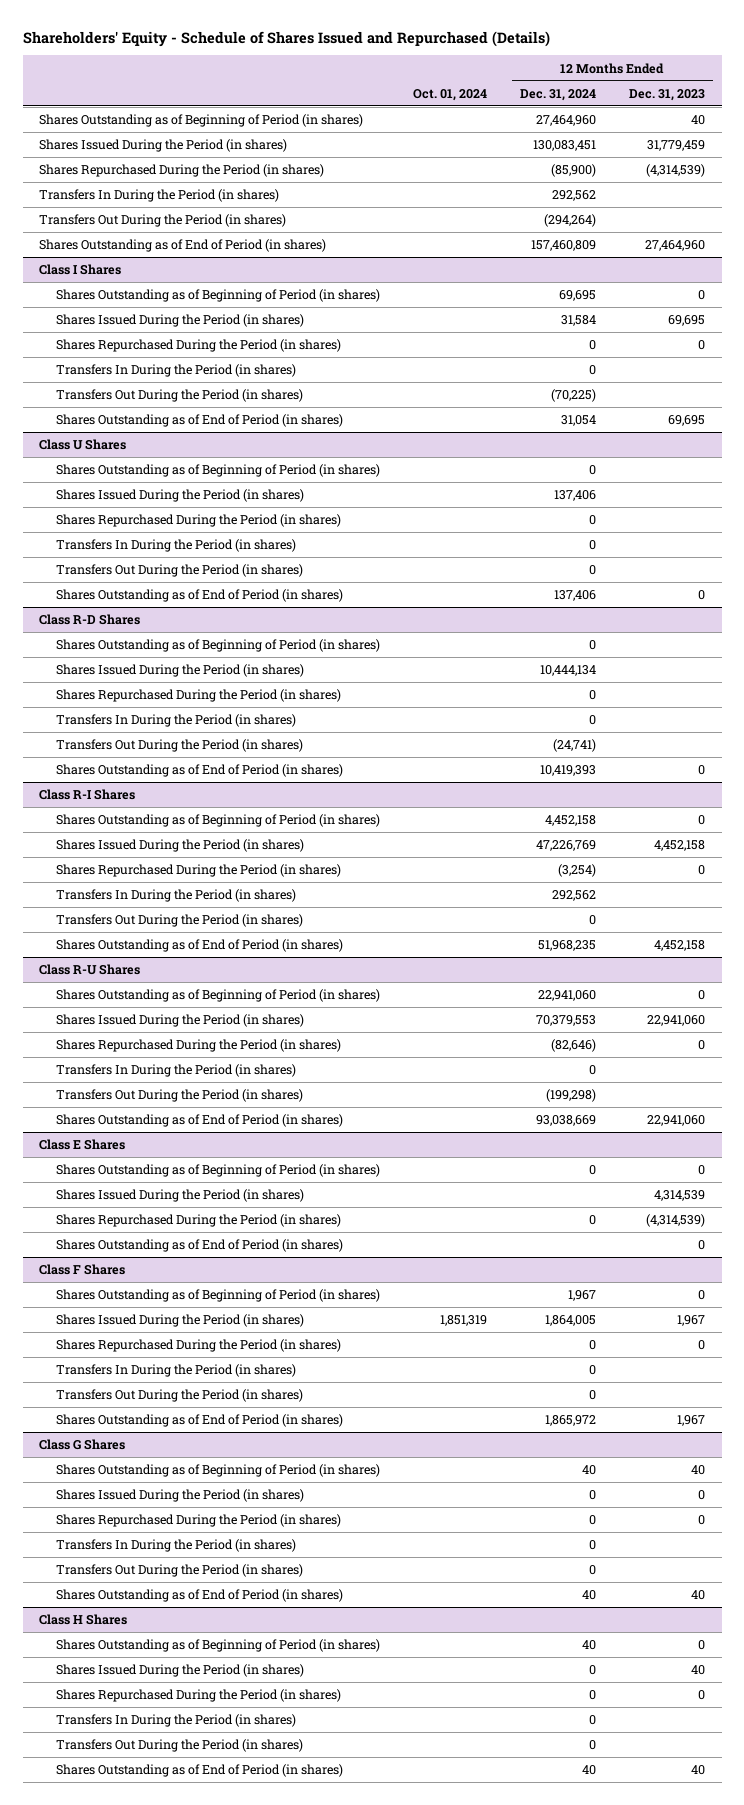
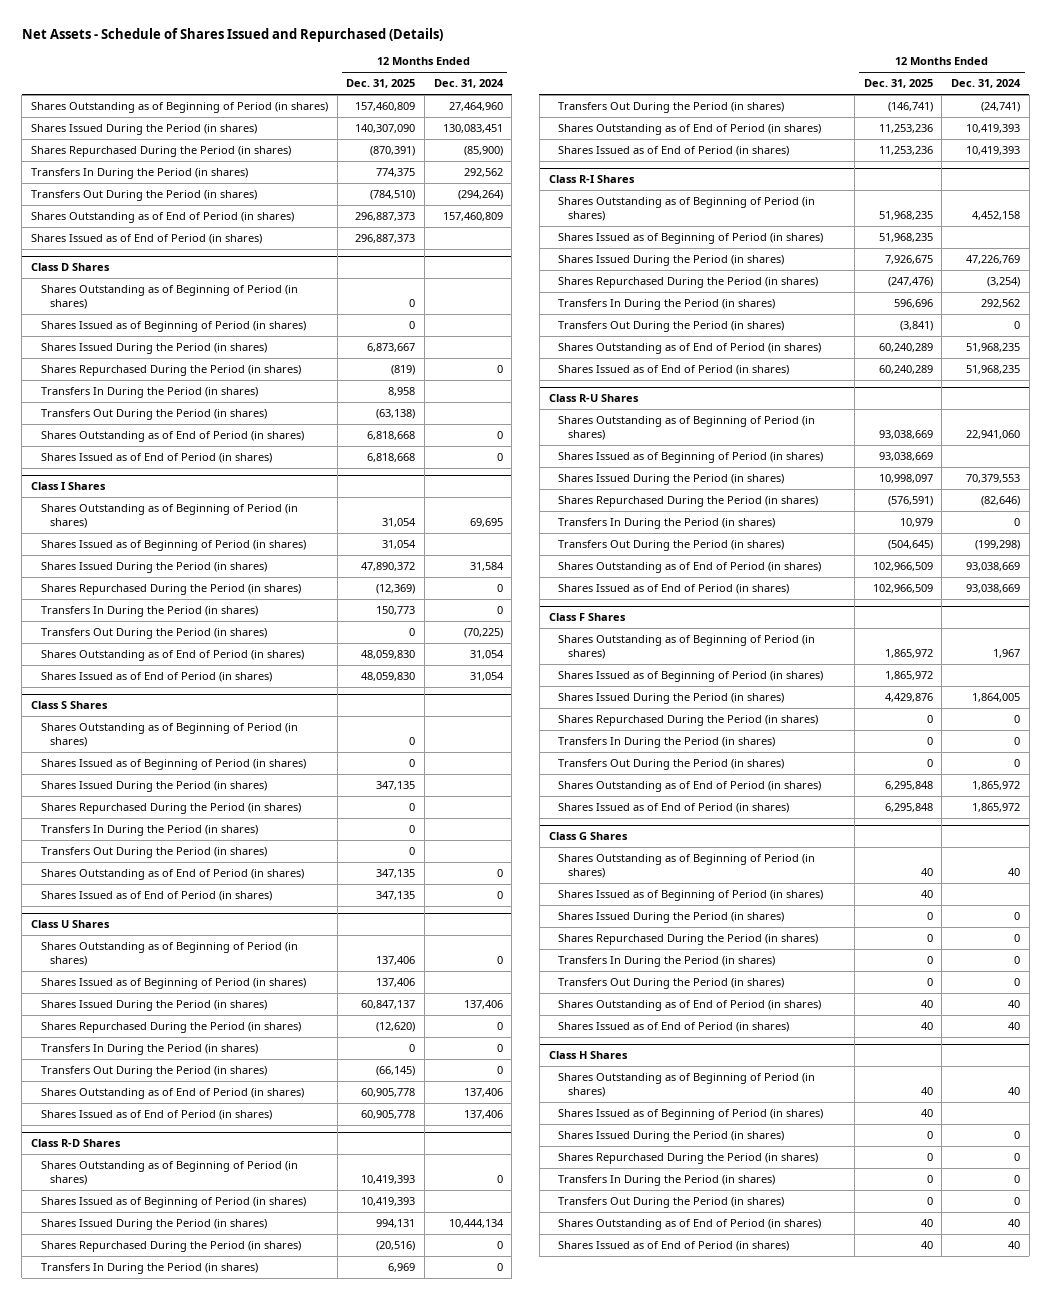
- Shareholders' Equity - Schedule of Shares Issued and Repurchased (Details)
+ Net Assets - Schedule of Shares Issued and Repurchased (Details)
- | Oct. 01, 2024 | 12 Months Ended Dec. 31, 2024 | 12 Months Ended Dec. 31, 2023
+ | 12 Months Ended Dec. 31, 2025 | 12 Months Ended Dec. 31, 2024
+ Shares Issued as of End of Period (in shares) | 296,887,373 |
+ Class D Shares
+ Shares Outstanding as of Beginning of Period (in shares) | 0 |
+ Shares Issued as of Beginning of Period (in shares) | 0 |
+ Shares Issued During the Period (in shares) | 6,873,667 |
+ Shares Repurchased During the Period (in shares) | (819) | 0
+ Transfers In During the Period (in shares) | 8,958 |
+ Transfers Out During the Period (in shares) | (63,138) |
+ Shares Outstanding as of End of Period (in shares) | 6,818,668 | 0
+ Shares Issued as of End of Period (in shares) | 6,818,668 | 0
@ Class I Shares
+ Shares Issued as of Beginning of Period (in shares) | 31,054 |
+ Shares Issued as of End of Period (in shares) | 48,059,830 | 31,054
+ Class S Shares
+ Shares Outstanding as of Beginning of Period (in shares) | 0 |
+ Shares Issued as of Beginning of Period (in shares) | 0 |
+ Shares Issued During the Period (in shares) | 347,135 |
+ Shares Repurchased During the Period (in shares) | 0 |
+ Transfers In During the Period (in shares) | 0 |
+ Transfers Out During the Period (in shares) | 0 |
+ Shares Outstanding as of End of Period (in shares) | 347,135 | 0
+ Shares Issued as of End of Period (in shares) | 347,135 | 0
@ Class U Shares
+ Shares Issued as of Beginning of Period (in shares) | 137,406 |
+ Shares Issued as of End of Period (in shares) | 60,905,778 | 137,406
@ Class R-D Shares
+ Shares Issued as of Beginning of Period (in shares) | 10,419,393 |
+ Shares Issued as of End of Period (in shares) | 11,253,236 | 10,419,393
@ Class R-I Shares
+ Shares Issued as of Beginning of Period (in shares) | 51,968,235 |
+ Shares Issued as of End of Period (in shares) | 60,240,289 | 51,968,235
@ Class R-U Shares
+ Shares Issued as of Beginning of Period (in shares) | 93,038,669 |
- Class E Shares
- Shares Outstanding as of Beginning of Period (in shares) | | 0 | 0
- Shares Issued During the Period (in shares) | | | 4,314,539
- Shares Repurchased During the Period (in shares) | | 0 | (4,314,539)
- Shares Outstanding as of End of Period (in shares) | | | 0
@ Class R-U Shares
+ Shares Issued as of End of Period (in shares) | 102,966,509 | 93,038,669
@ Class F Shares
+ Shares Issued as of Beginning of Period (in shares) | 1,865,972 |
+ Shares Issued as of End of Period (in shares) | 6,295,848 | 1,865,972
@ Class G Shares
+ Shares Issued as of Beginning of Period (in shares) | 40 |
+ Shares Issued as of End of Period (in shares) | 40 | 40
@ Class H Shares
+ Shares Issued as of Beginning of Period (in shares) | 40 |
+ Shares Issued as of End of Period (in shares) | 40 | 40

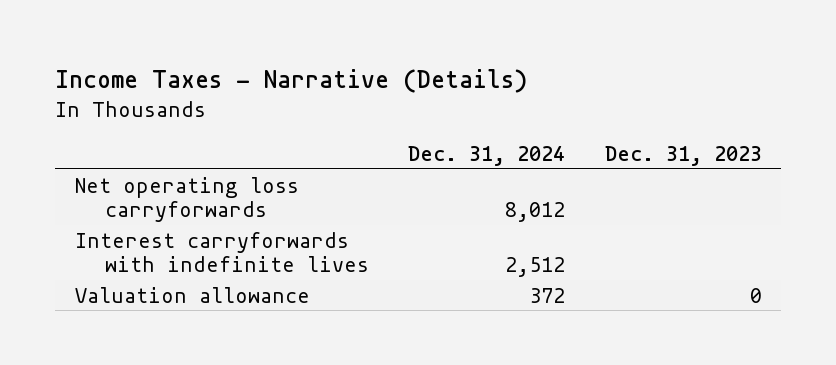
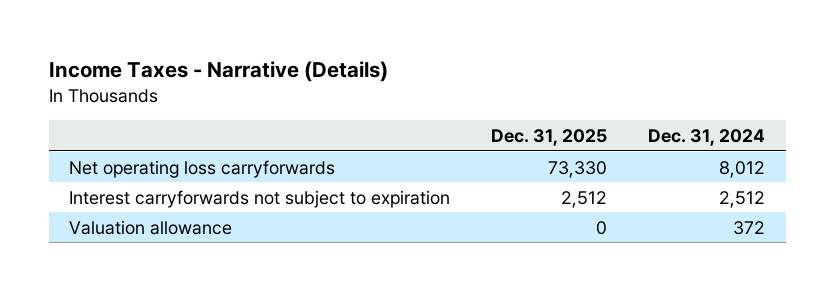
- | Dec. 31, 2024 | Dec. 31, 2023
+ | Dec. 31, 2025 | Dec. 31, 2024
- Interest carryforwards with indefinite lives | 2,512 |
+ Interest carryforwards not subject to expiration | 2,512 | 2,512

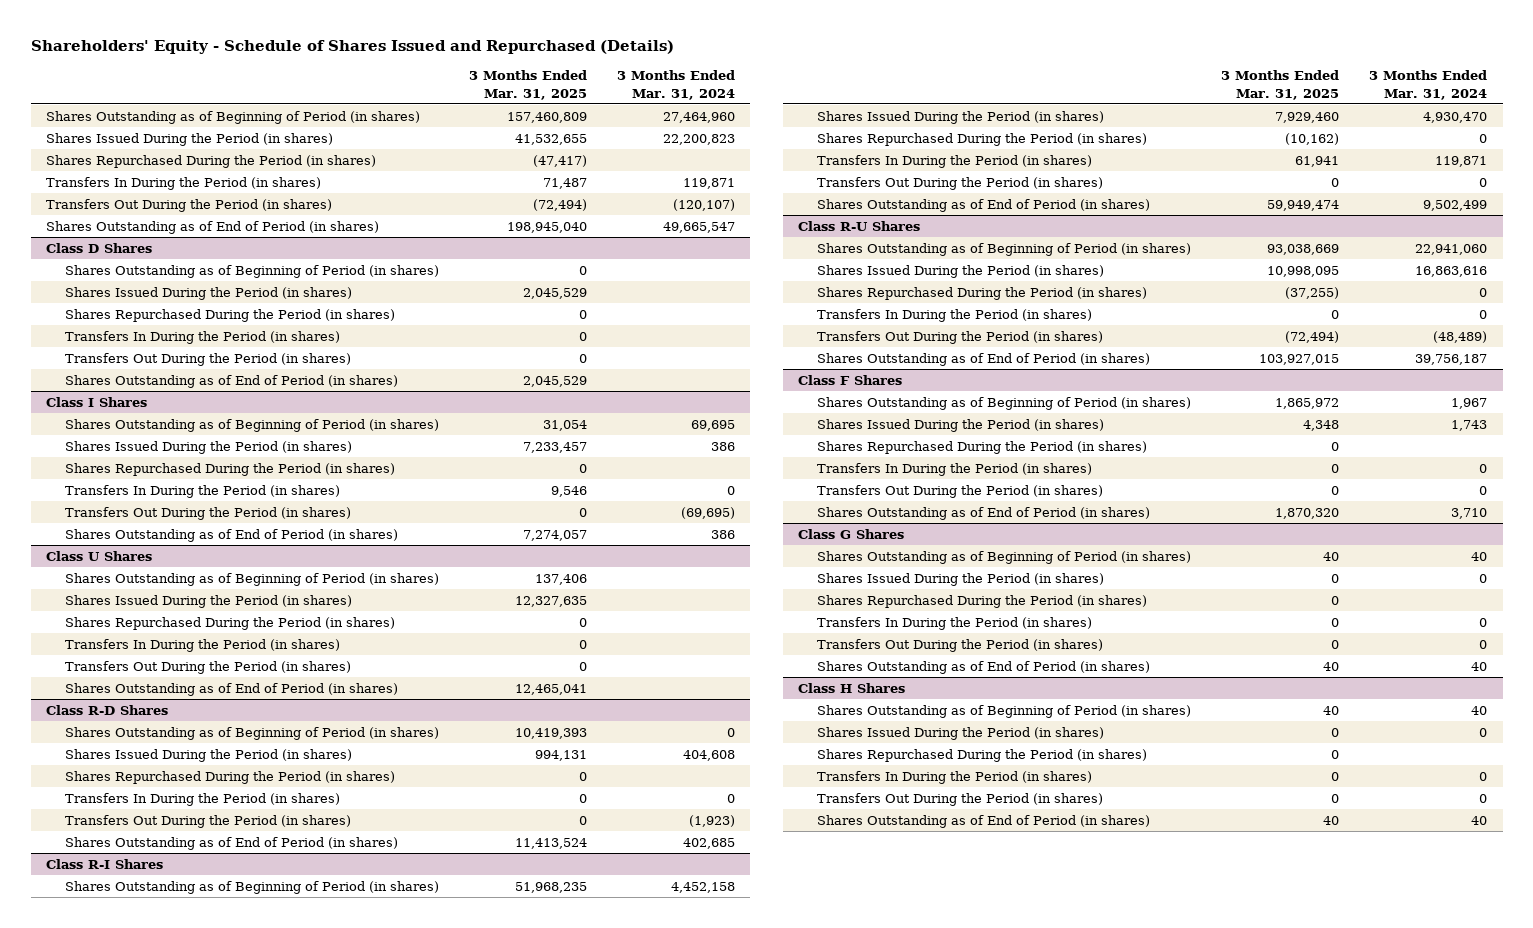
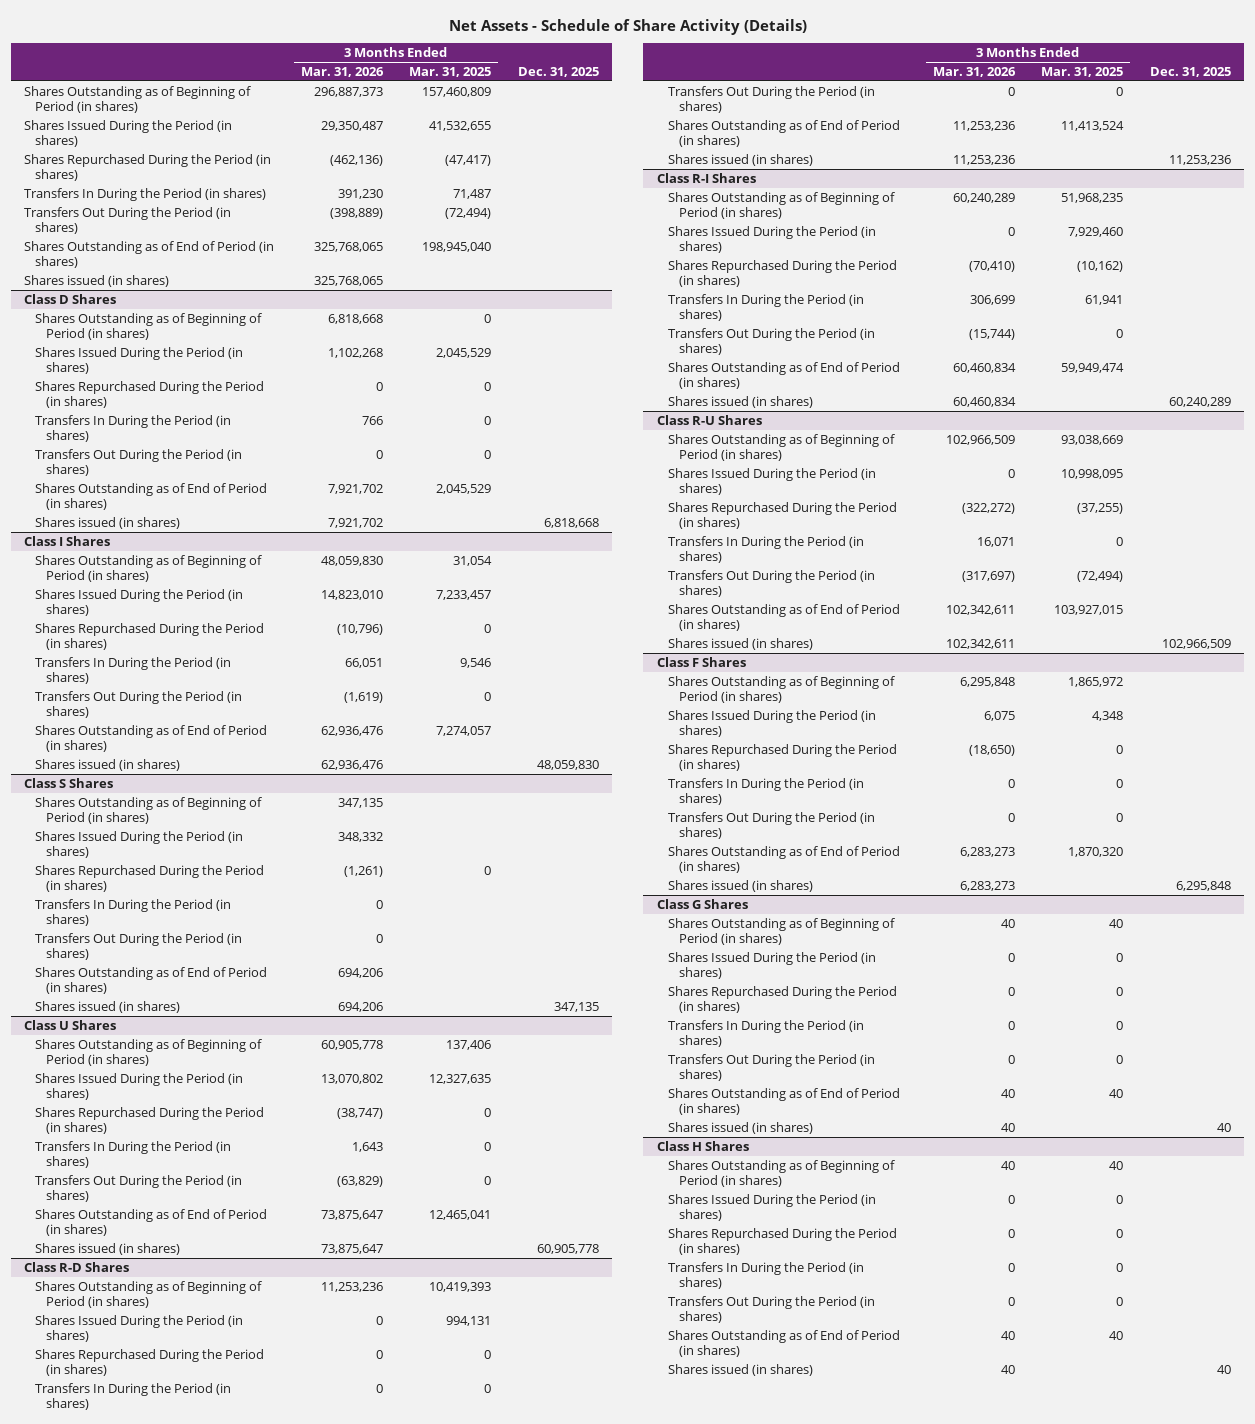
- Shareholders' Equity - Schedule of Shares Issued and Repurchased (Details)
+ Net Assets - Schedule of Share Activity (Details)
- | 3 Months Ended Mar. 31, 2025 | 3 Months Ended Mar. 31, 2024
+ | 3 Months Ended Mar. 31, 2026 | 3 Months Ended Mar. 31, 2025 | Dec. 31, 2025
+ Shares issued (in shares) | 325,768,065 | |
@ Class D Shares
+ Shares issued (in shares) | 7,921,702 | | 6,818,668
@ Class I Shares
+ Shares issued (in shares) | 62,936,476 | | 48,059,830
+ Class S Shares
+ Shares Outstanding as of Beginning of Period (in shares) | 347,135 | |
+ Shares Issued During the Period (in shares) | 348,332 | |
+ Shares Repurchased During the Period (in shares) | (1,261) | 0 |
+ Transfers In During the Period (in shares) | 0 | |
+ Transfers Out During the Period (in shares) | 0 | |
+ Shares Outstanding as of End of Period (in shares) | 694,206 | |
+ Shares issued (in shares) | 694,206 | | 347,135
@ Class U Shares
+ Shares issued (in shares) | 73,875,647 | | 60,905,778
@ Class R-D Shares
+ Shares issued (in shares) | 11,253,236 | | 11,253,236
@ Class R-I Shares
+ Shares issued (in shares) | 60,460,834 | | 60,240,289
@ Class R-U Shares
+ Shares issued (in shares) | 102,342,611 | | 102,966,509
@ Class F Shares
+ Shares issued (in shares) | 6,283,273 | | 6,295,848
@ Class G Shares
+ Shares issued (in shares) | 40 | | 40
@ Class H Shares
+ Shares issued (in shares) | 40 | | 40

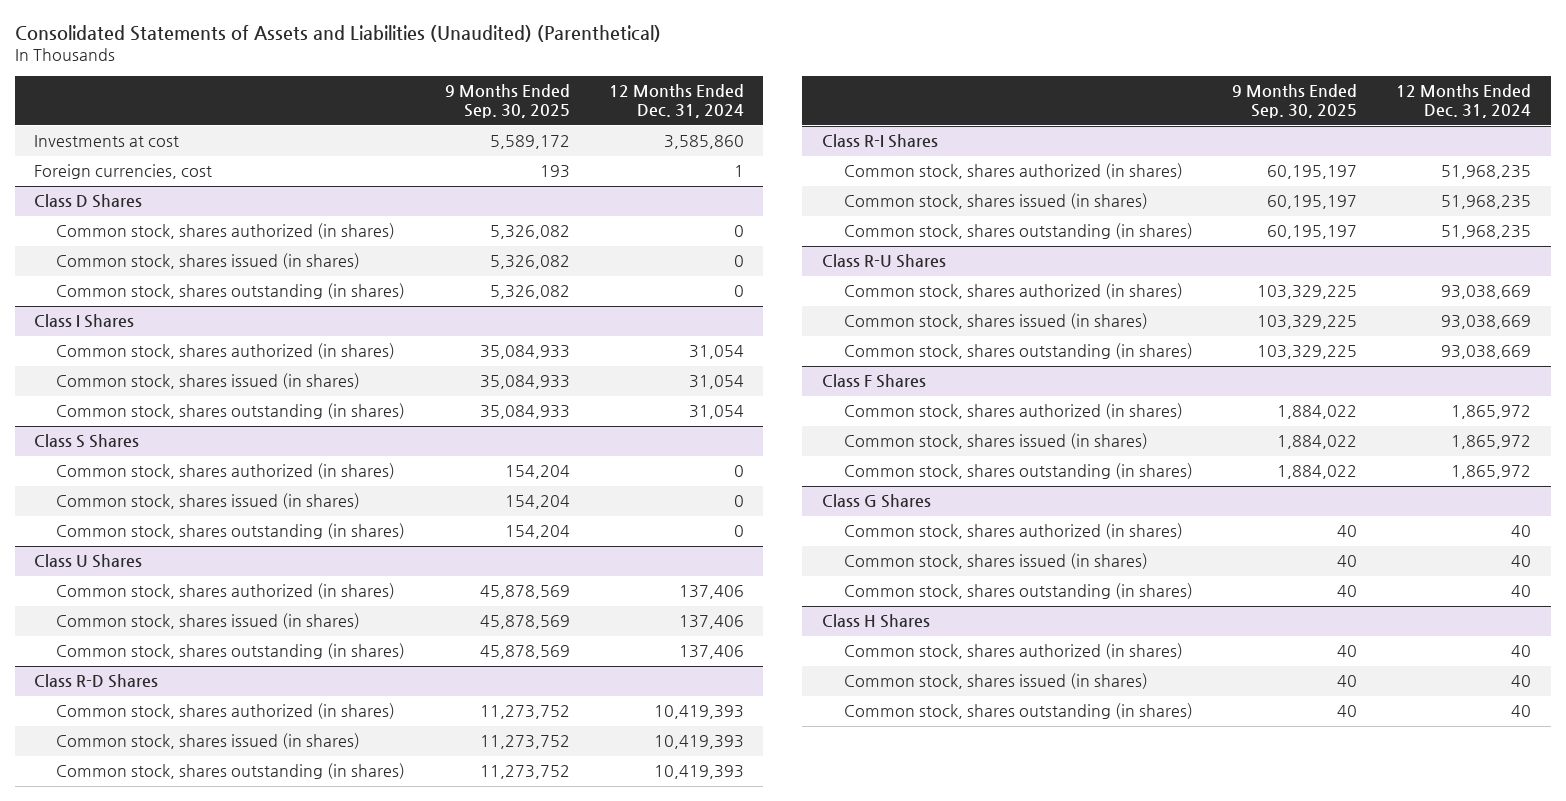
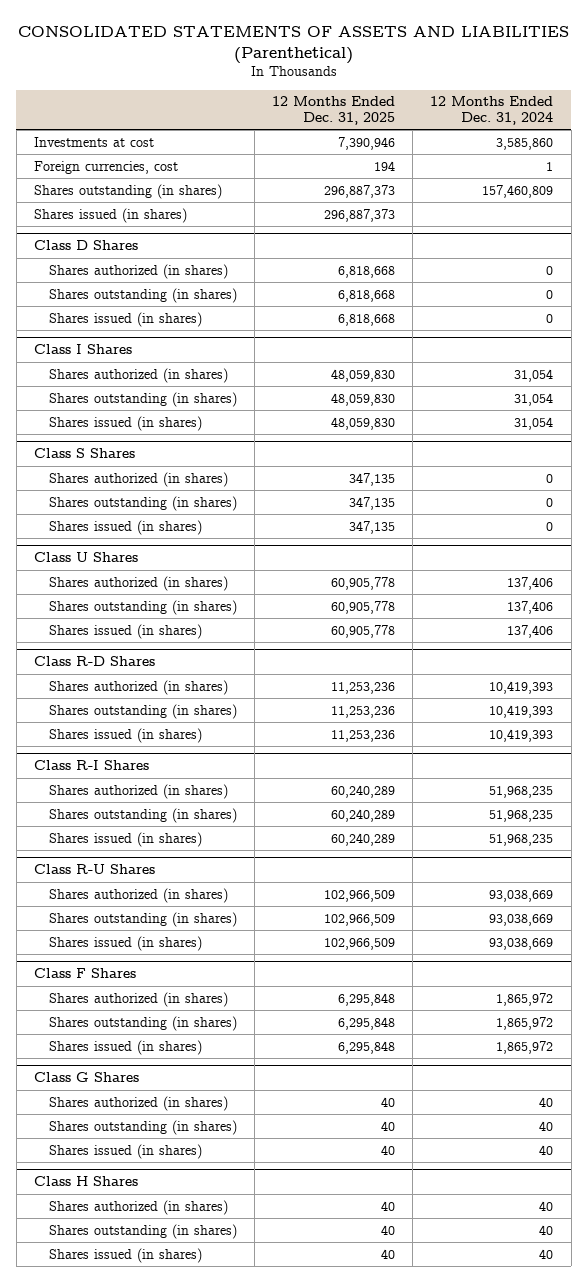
- Consolidated Statements of Assets and Liabilities (Unaudited) (Parenthetical)
+ CONSOLIDATED STATEMENTS OF ASSETS AND LIABILITIES (Parenthetical)
- | 9 Months Ended Sep. 30, 2025 | 12 Months Ended Dec. 31, 2024
+ | 12 Months Ended Dec. 31, 2025 | 12 Months Ended Dec. 31, 2024
+ Shares outstanding (in shares) | 296,887,373 | 157,460,809
+ Shares issued (in shares) | 296,887,373 |
@ Class D Shares
- Common stock, shares authorized (in shares) | 5,326,082 | 0
- Common stock, shares issued (in shares) | 5,326,082 | 0
- Common stock, shares outstanding (in shares) | 5,326,082 | 0
+ Shares authorized (in shares) | 6,818,668 | 0
+ Shares outstanding (in shares) | 6,818,668 | 0
+ Shares issued (in shares) | 6,818,668 | 0
@ Class I Shares
- Common stock, shares authorized (in shares) | 35,084,933 | 31,054
- Common stock, shares issued (in shares) | 35,084,933 | 31,054
- Common stock, shares outstanding (in shares) | 35,084,933 | 31,054
+ Shares authorized (in shares) | 48,059,830 | 31,054
+ Shares outstanding (in shares) | 48,059,830 | 31,054
+ Shares issued (in shares) | 48,059,830 | 31,054
@ Class S Shares
- Common stock, shares authorized (in shares) | 154,204 | 0
- Common stock, shares issued (in shares) | 154,204 | 0
- Common stock, shares outstanding (in shares) | 154,204 | 0
+ Shares authorized (in shares) | 347,135 | 0
+ Shares outstanding (in shares) | 347,135 | 0
+ Shares issued (in shares) | 347,135 | 0
@ Class U Shares
- Common stock, shares authorized (in shares) | 45,878,569 | 137,406
- Common stock, shares issued (in shares) | 45,878,569 | 137,406
- Common stock, shares outstanding (in shares) | 45,878,569 | 137,406
+ Shares authorized (in shares) | 60,905,778 | 137,406
+ Shares outstanding (in shares) | 60,905,778 | 137,406
+ Shares issued (in shares) | 60,905,778 | 137,406
@ Class R-D Shares
- Common stock, shares authorized (in shares) | 11,273,752 | 10,419,393
- Common stock, shares issued (in shares) | 11,273,752 | 10,419,393
- Common stock, shares outstanding (in shares) | 11,273,752 | 10,419,393
+ Shares authorized (in shares) | 11,253,236 | 10,419,393
+ Shares outstanding (in shares) | 11,253,236 | 10,419,393
+ Shares issued (in shares) | 11,253,236 | 10,419,393
@ Class R-I Shares
- Common stock, shares authorized (in shares) | 60,195,197 | 51,968,235
- Common stock, shares issued (in shares) | 60,195,197 | 51,968,235
- Common stock, shares outstanding (in shares) | 60,195,197 | 51,968,235
+ Shares authorized (in shares) | 60,240,289 | 51,968,235
+ Shares outstanding (in shares) | 60,240,289 | 51,968,235
+ Shares issued (in shares) | 60,240,289 | 51,968,235
@ Class R-U Shares
- Common stock, shares authorized (in shares) | 103,329,225 | 93,038,669
- Common stock, shares issued (in shares) | 103,329,225 | 93,038,669
- Common stock, shares outstanding (in shares) | 103,329,225 | 93,038,669
+ Shares authorized (in shares) | 102,966,509 | 93,038,669
+ Shares outstanding (in shares) | 102,966,509 | 93,038,669
+ Shares issued (in shares) | 102,966,509 | 93,038,669
@ Class F Shares
- Common stock, shares authorized (in shares) | 1,884,022 | 1,865,972
- Common stock, shares issued (in shares) | 1,884,022 | 1,865,972
- Common stock, shares outstanding (in shares) | 1,884,022 | 1,865,972
+ Shares authorized (in shares) | 6,295,848 | 1,865,972
+ Shares outstanding (in shares) | 6,295,848 | 1,865,972
+ Shares issued (in shares) | 6,295,848 | 1,865,972
@ Class G Shares
- Common stock, shares authorized (in shares) | 40 | 40
- Common stock, shares issued (in shares) | 40 | 40
- Common stock, shares outstanding (in shares) | 40 | 40
+ Shares authorized (in shares) | 40 | 40
+ Shares outstanding (in shares) | 40 | 40
+ Shares issued (in shares) | 40 | 40
@ Class H Shares
- Common stock, shares authorized (in shares) | 40 | 40
- Common stock, shares issued (in shares) | 40 | 40
- Common stock, shares outstanding (in shares) | 40 | 40
+ Shares authorized (in shares) | 40 | 40
+ Shares outstanding (in shares) | 40 | 40
+ Shares issued (in shares) | 40 | 40

